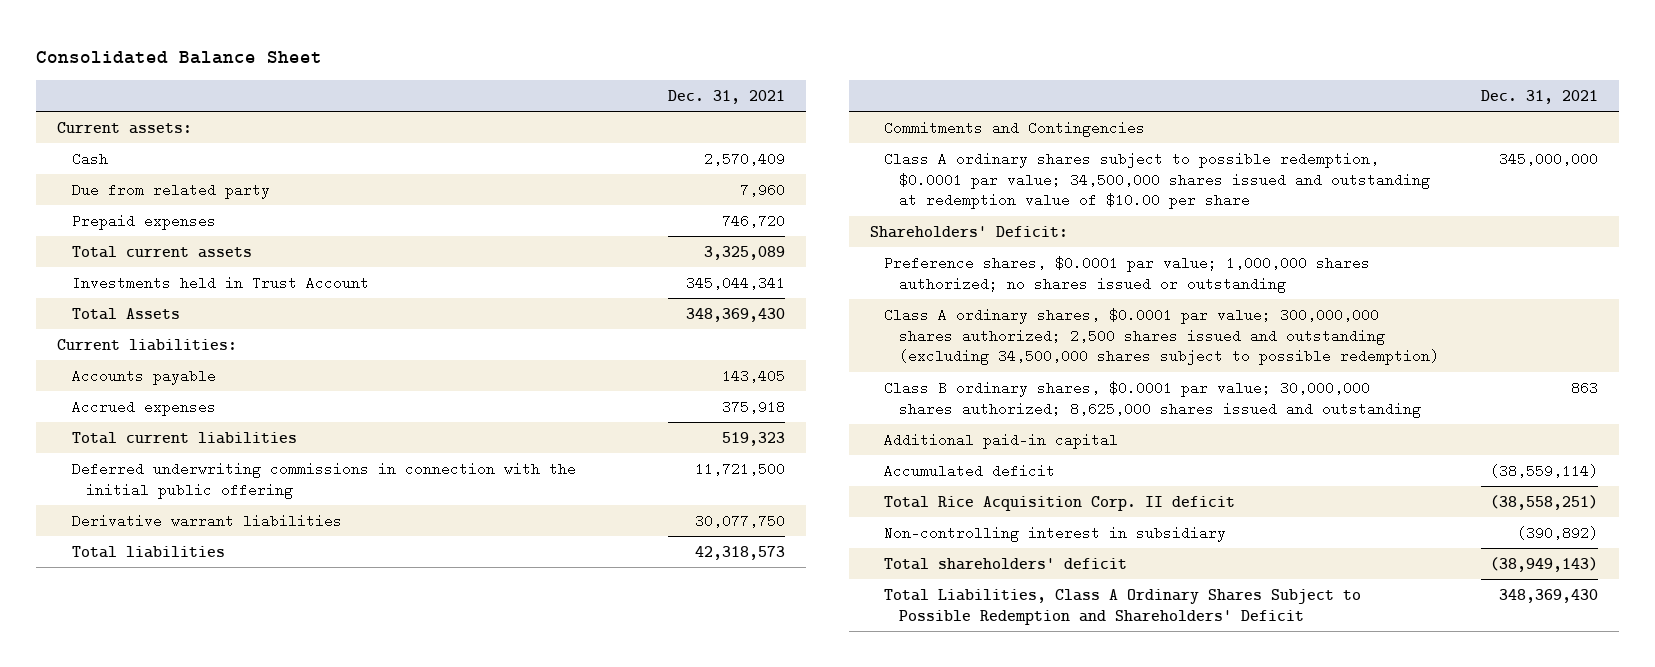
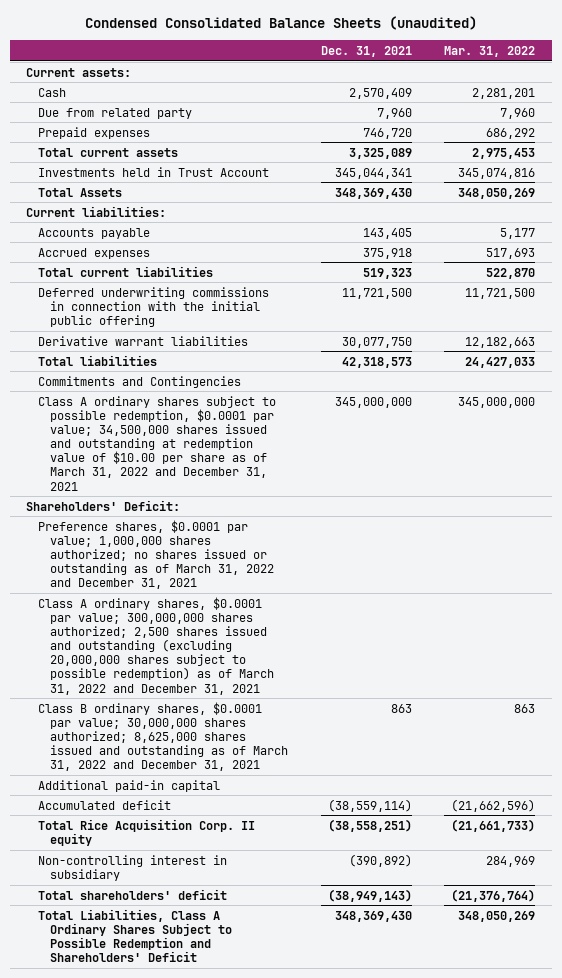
- Consolidated Balance Sheet
+ Condensed Consolidated Balance Sheets (unaudited)
- | Dec. 31, 2021
+ | Dec. 31, 2021 | Mar. 31, 2022
- Class A ordinary shares subject to possible redemption, $0.0001 par value; 34,500,000 shares issued and outstanding at redemption value of $10.00 per share | 345,000,000
+ Class A ordinary shares subject to possible redemption, $0.0001 par value; 34,500,000 shares issued and outstanding at redemption value of $10.00 per share as of March 31, 2022 and December 31, 2021 | 345,000,000 | 345,000,000
- Preference shares, $0.0001 par value; 1,000,000 shares authorized; no shares issued or outstanding
- Class A ordinary shares, $0.0001 par value; 300,000,000 shares authorized; 2,500 shares issued and outstanding (excluding 34,500,000 shares subject to possible redemption)
- Class B ordinary shares, $0.0001 par value; 30,000,000 shares authorized; 8,625,000 shares issued and outstanding | 863
+ Preference shares, $0.0001 par value; 1,000,000 shares authorized; no shares issued or outstanding as of March 31, 2022 and December 31, 2021
+ Class A ordinary shares, $0.0001 par value; 300,000,000 shares authorized; 2,500 shares issued and outstanding (excluding 20,000,000 shares subject to possible redemption) as of March 31, 2022 and December 31, 2021
+ Class B ordinary shares, $0.0001 par value; 30,000,000 shares authorized; 8,625,000 shares issued and outstanding as of March 31, 2022 and December 31, 2021 | 863 | 863
- Total Rice Acquisition Corp. II deficit | (38,558,251)
+ Total Rice Acquisition Corp. II equity | (38,558,251) | (21,661,733)

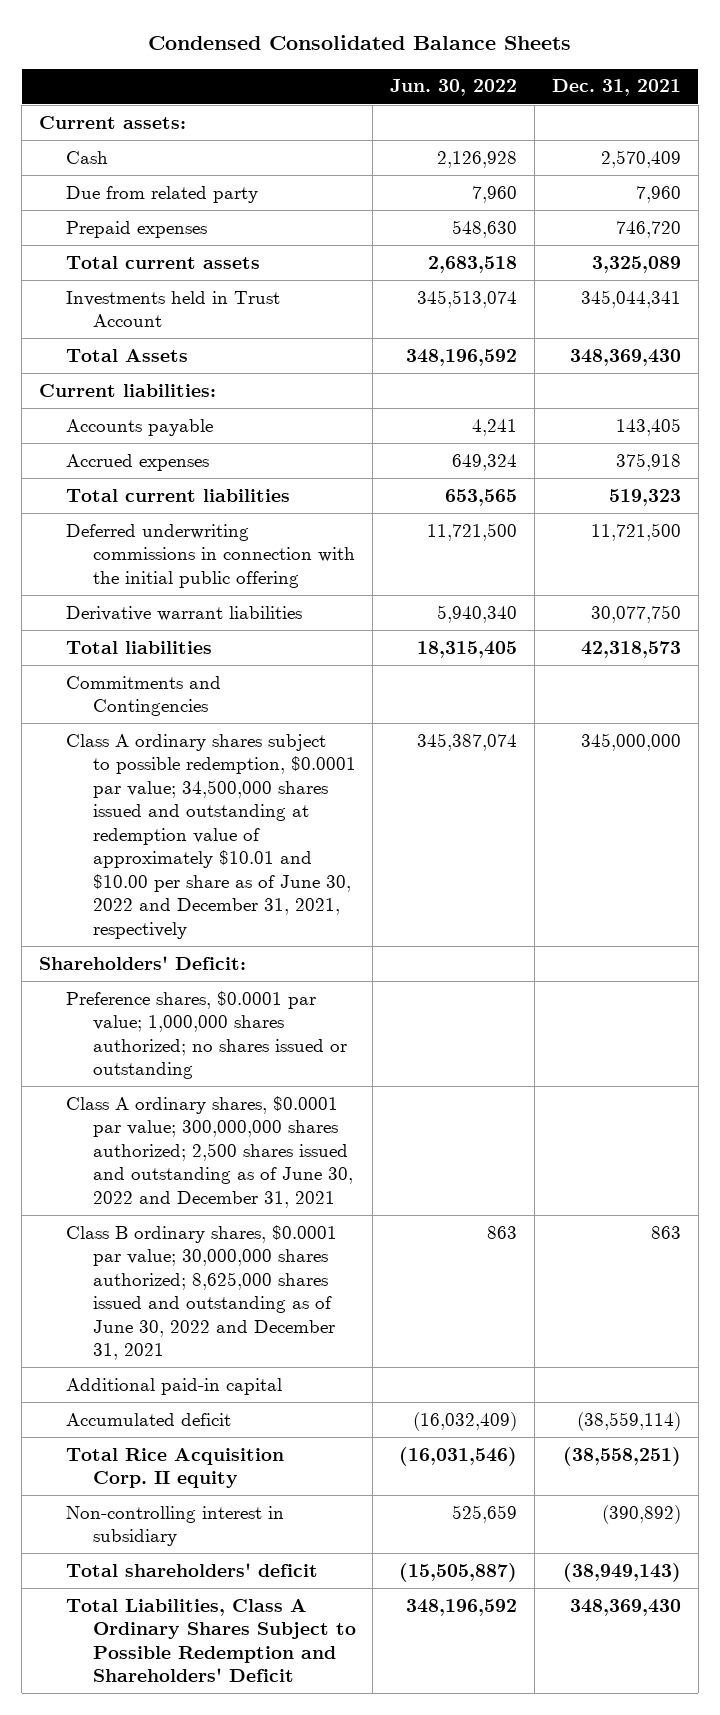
- Condensed Consolidated Balance Sheets (unaudited)
+ Condensed Consolidated Balance Sheets
- | Dec. 31, 2021 | Mar. 31, 2022
+ | Jun. 30, 2022 | Dec. 31, 2021
- Class A ordinary shares subject to possible redemption, $0.0001 par value; 34,500,000 shares issued and outstanding at redemption value of $10.00 per share as of March 31, 2022 and December 31, 2021 | 345,000,000 | 345,000,000
+ Class A ordinary shares subject to possible redemption, $0.0001 par value; 34,500,000 shares issued and outstanding at redemption value of approximately $10.01 and $10.00 per share as of June 30, 2022 and December 31, 2021, respectively | 345,387,074 | 345,000,000
- Preference shares, $0.0001 par value; 1,000,000 shares authorized; no shares issued or outstanding as of March 31, 2022 and December 31, 2021
- Class A ordinary shares, $0.0001 par value; 300,000,000 shares authorized; 2,500 shares issued and outstanding (excluding 20,000,000 shares subject to possible redemption) as of March 31, 2022 and December 31, 2021
- Class B ordinary shares, $0.0001 par value; 30,000,000 shares authorized; 8,625,000 shares issued and outstanding as of March 31, 2022 and December 31, 2021 | 863 | 863
+ Preference shares, $0.0001 par value; 1,000,000 shares authorized; no shares issued or outstanding
+ Class A ordinary shares, $0.0001 par value; 300,000,000 shares authorized; 2,500 shares issued and outstanding as of June 30, 2022 and December 31, 2021
+ Class B ordinary shares, $0.0001 par value; 30,000,000 shares authorized; 8,625,000 shares issued and outstanding as of June 30, 2022 and December 31, 2021 | 863 | 863

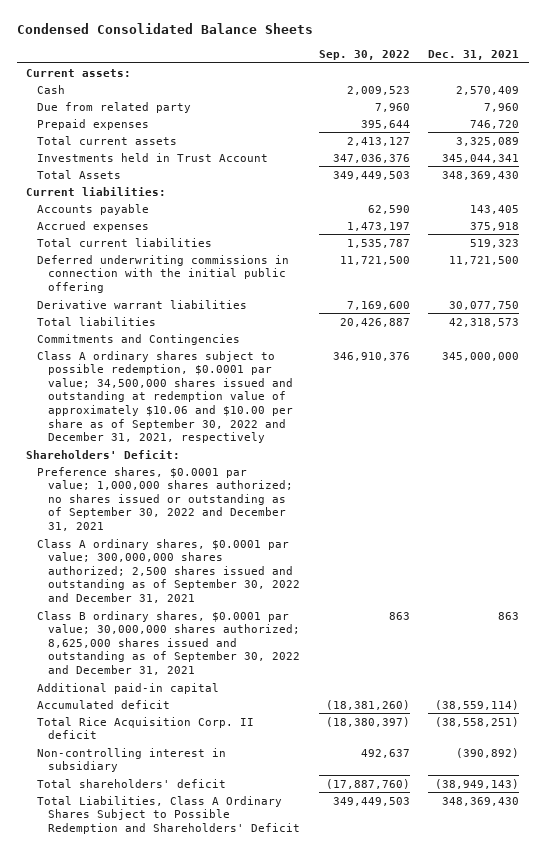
- | Jun. 30, 2022 | Dec. 31, 2021
+ | Sep. 30, 2022 | Dec. 31, 2021
- Class A ordinary shares subject to possible redemption, $0.0001 par value; 34,500,000 shares issued and outstanding at redemption value of approximately $10.01 and $10.00 per share as of June 30, 2022 and December 31, 2021, respectively | 345,387,074 | 345,000,000
+ Class A ordinary shares subject to possible redemption, $0.0001 par value; 34,500,000 shares issued and outstanding at redemption value of approximately $10.06 and $10.00 per share as of September 30, 2022 and December 31, 2021, respectively | 346,910,376 | 345,000,000
- Preference shares, $0.0001 par value; 1,000,000 shares authorized; no shares issued or outstanding
- Class A ordinary shares, $0.0001 par value; 300,000,000 shares authorized; 2,500 shares issued and outstanding as of June 30, 2022 and December 31, 2021
- Class B ordinary shares, $0.0001 par value; 30,000,000 shares authorized; 8,625,000 shares issued and outstanding as of June 30, 2022 and December 31, 2021 | 863 | 863
+ Preference shares, $0.0001 par value; 1,000,000 shares authorized; no shares issued or outstanding as of September 30, 2022 and December 31, 2021
+ Class A ordinary shares, $0.0001 par value; 300,000,000 shares authorized; 2,500 shares issued and outstanding as of September 30, 2022 and December 31, 2021
+ Class B ordinary shares, $0.0001 par value; 30,000,000 shares authorized; 8,625,000 shares issued and outstanding as of September 30, 2022 and December 31, 2021 | 863 | 863
- Total Rice Acquisition Corp. II equity | (16,031,546) | (38,558,251)
+ Total Rice Acquisition Corp. II deficit | (18,380,397) | (38,558,251)

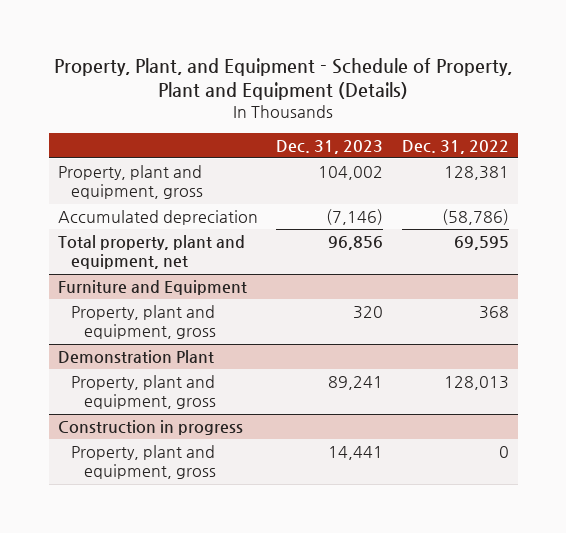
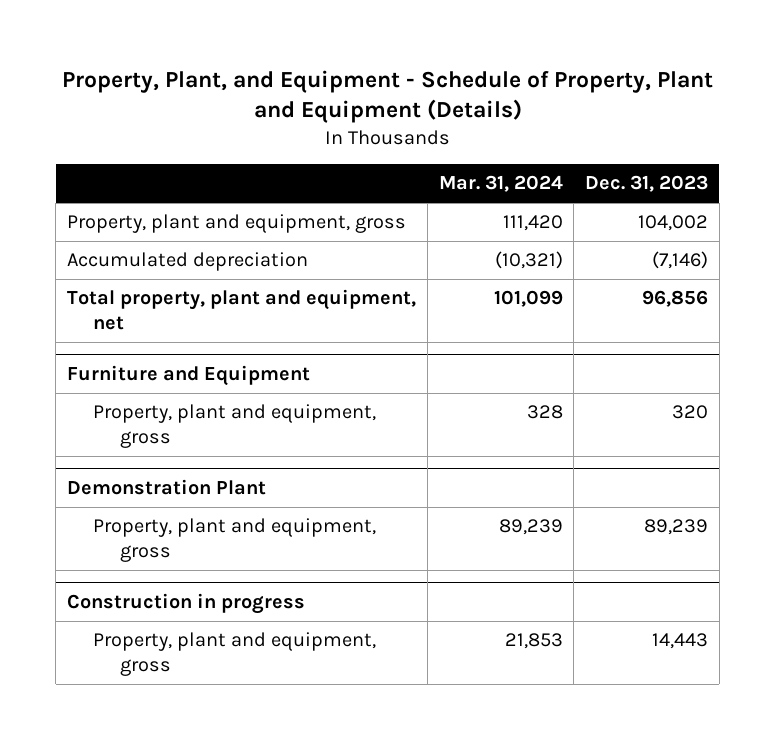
- | Dec. 31, 2023 | Dec. 31, 2022
+ | Mar. 31, 2024 | Dec. 31, 2023
@ Demonstration Plant
- Property, plant and equipment, gross | 89,241 | 128,013
+ Property, plant and equipment, gross | 89,239 | 89,239
@ Construction in progress
- Property, plant and equipment, gross | 14,441 | 0
+ Property, plant and equipment, gross | 21,853 | 14,443

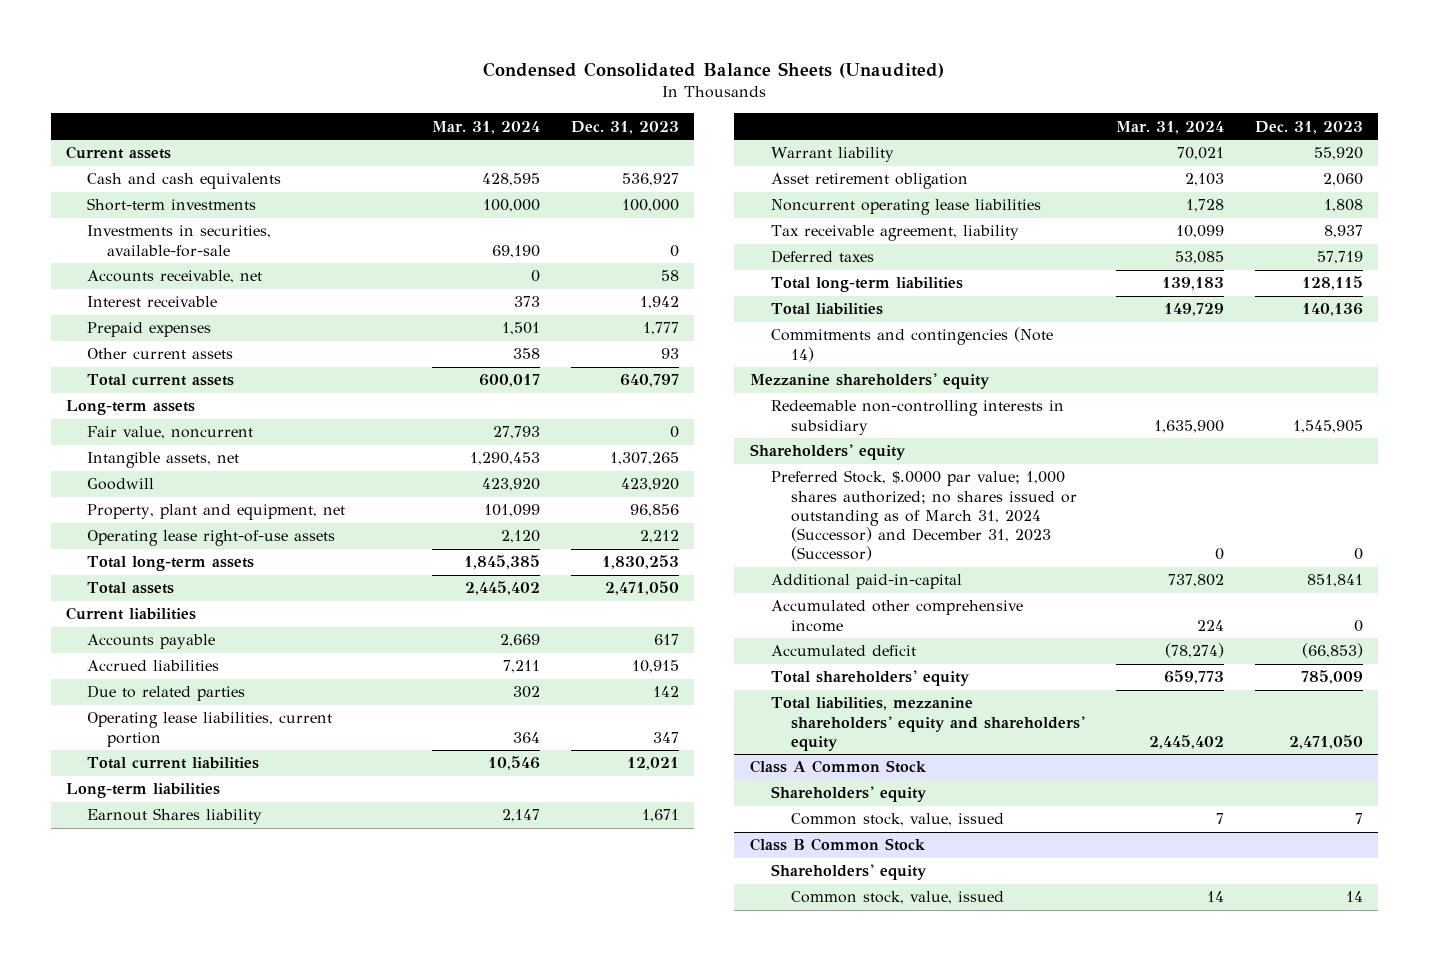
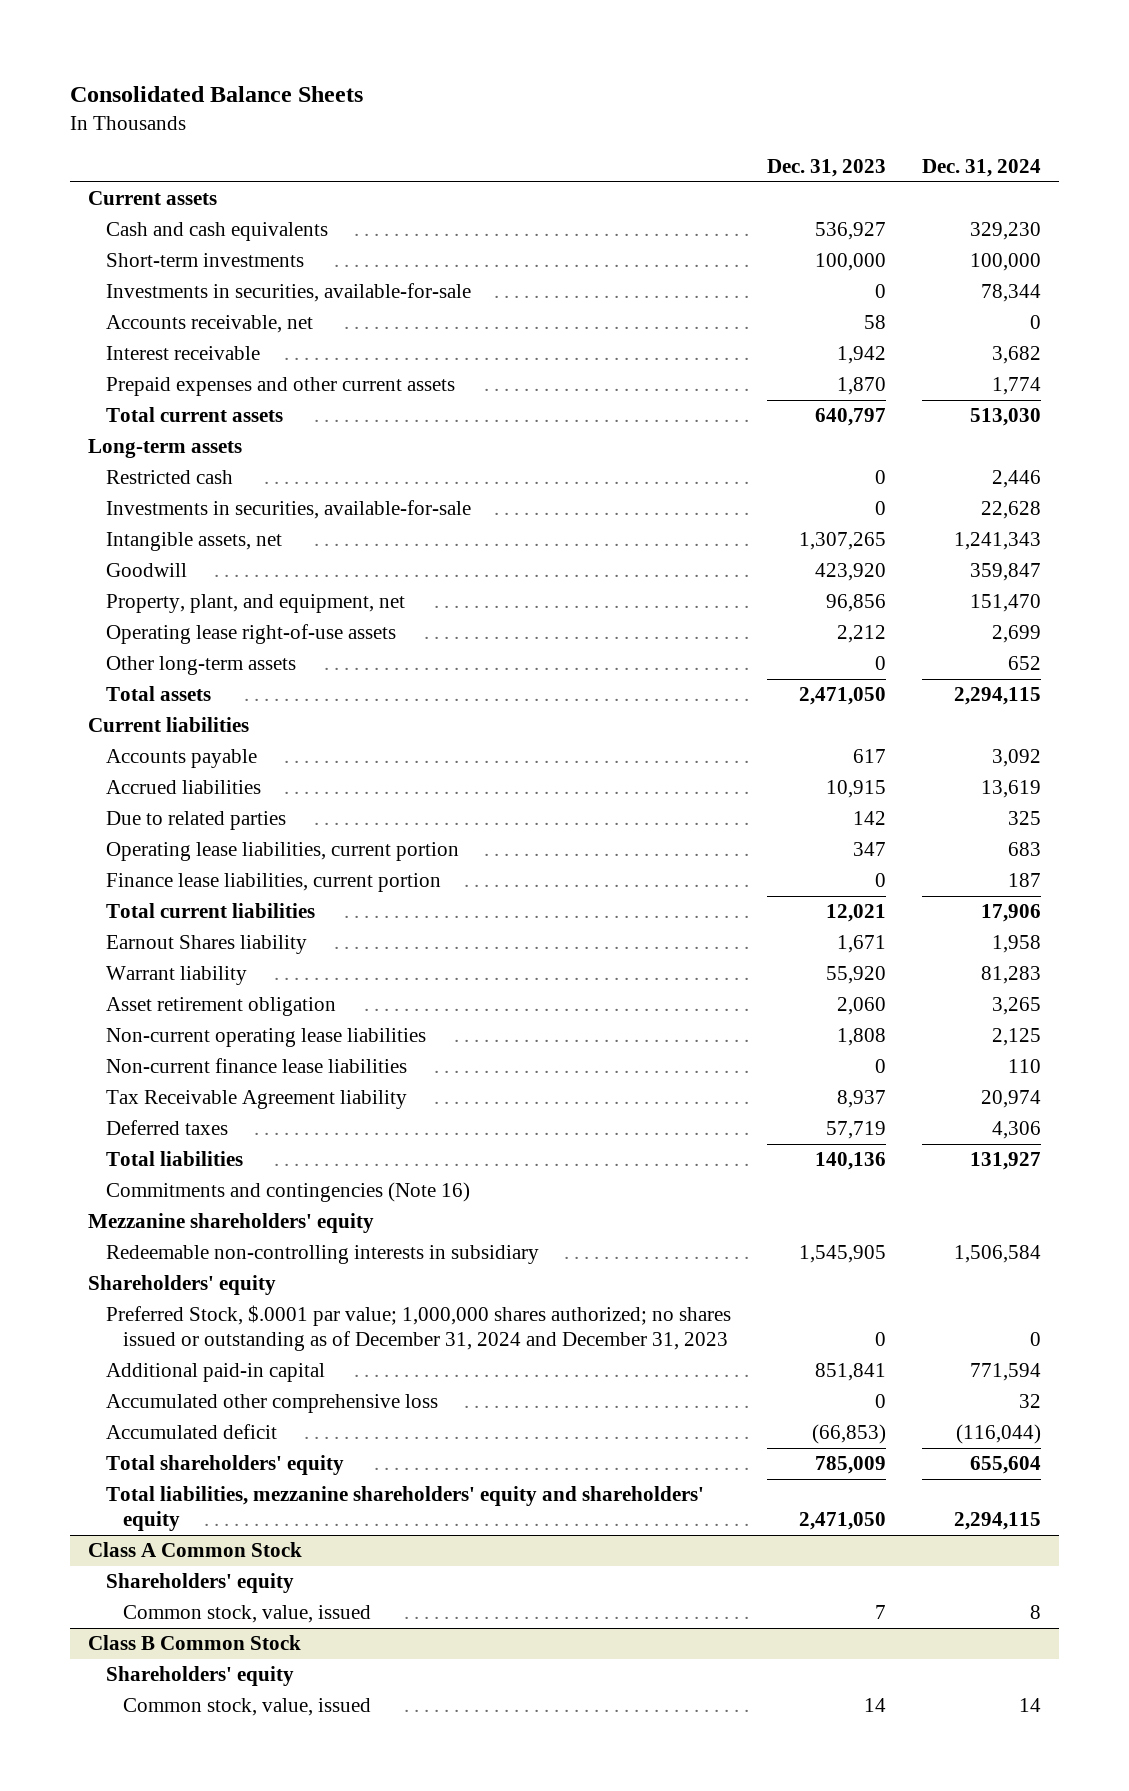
- Condensed Consolidated Balance Sheets (Unaudited)
+ Consolidated Balance Sheets
- | Mar. 31, 2024 | Dec. 31, 2023
+ | Dec. 31, 2023 | Dec. 31, 2024
- Prepaid expenses | 1,501 | 1,777
- Other current assets | 358 | 93
+ Prepaid expenses and other current assets | 1,870 | 1,774
- Fair value, noncurrent | 27,793 | 0
+ Restricted cash | 0 | 2,446
+ Investments in securities, available-for-sale | 0 | 22,628
- Property, plant and equipment, net | 101,099 | 96,856
+ Property, plant, and equipment, net | 96,856 | 151,470
- Total long-term assets | 1,845,385 | 1,830,253
+ Other long-term assets | 0 | 652
+ Finance lease liabilities, current portion | 0 | 187
- Long-term liabilities
- Noncurrent operating lease liabilities | 1,728 | 1,808
- Tax receivable agreement, liability | 10,099 | 8,937
+ Non-current operating lease liabilities | 1,808 | 2,125
+ Non-current finance lease liabilities | 0 | 110
+ Tax Receivable Agreement liability | 8,937 | 20,974
- Total long-term liabilities | 139,183 | 128,115
- Commitments and contingencies (Note 14)
+ Commitments and contingencies (Note 16)
- Preferred Stock, $.0000 par value; 1,000 shares authorized; no shares issued or outstanding as of March 31, 2024 (Successor) and December 31, 2023 (Successor) | 0 | 0
- Additional paid-in-capital | 737,802 | 851,841
- Accumulated other comprehensive income | 224 | 0
+ Preferred Stock, $.0001 par value; 1,000,000 shares authorized; no shares issued or outstanding as of December 31, 2024 and December 31, 2023 | 0 | 0
+ Additional paid-in capital | 851,841 | 771,594
+ Accumulated other comprehensive loss | 0 | 32

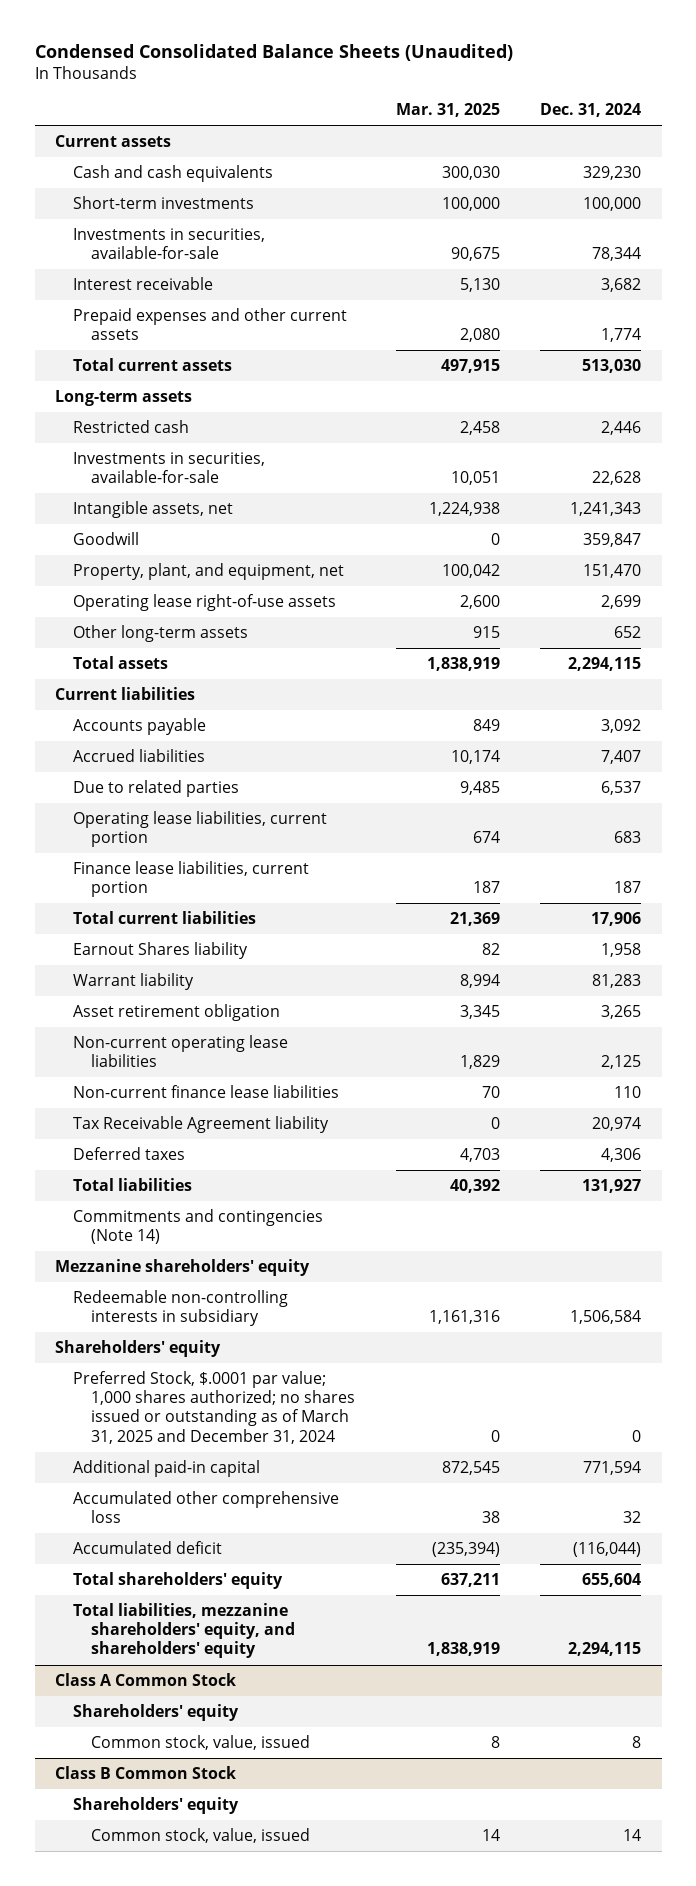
- Consolidated Balance Sheets
+ Condensed Consolidated Balance Sheets (Unaudited)
- | Dec. 31, 2023 | Dec. 31, 2024
+ | Mar. 31, 2025 | Dec. 31, 2024
- Accounts receivable, net | 58 | 0
- Accrued liabilities | 10,915 | 13,619
- Due to related parties | 142 | 325
+ Accrued liabilities | 10,174 | 7,407
+ Due to related parties | 9,485 | 6,537
- Commitments and contingencies (Note 16)
+ Commitments and contingencies (Note 14)
- Preferred Stock, $.0001 par value; 1,000,000 shares authorized; no shares issued or outstanding as of December 31, 2024 and December 31, 2023 | 0 | 0
+ Preferred Stock, $.0001 par value; 1,000 shares authorized; no shares issued or outstanding as of March 31, 2025 and December 31, 2024 | 0 | 0
- Total liabilities, mezzanine shareholders' equity and shareholders' equity | 2,471,050 | 2,294,115
+ Total liabilities, mezzanine shareholders' equity, and shareholders' equity | 1,838,919 | 2,294,115

